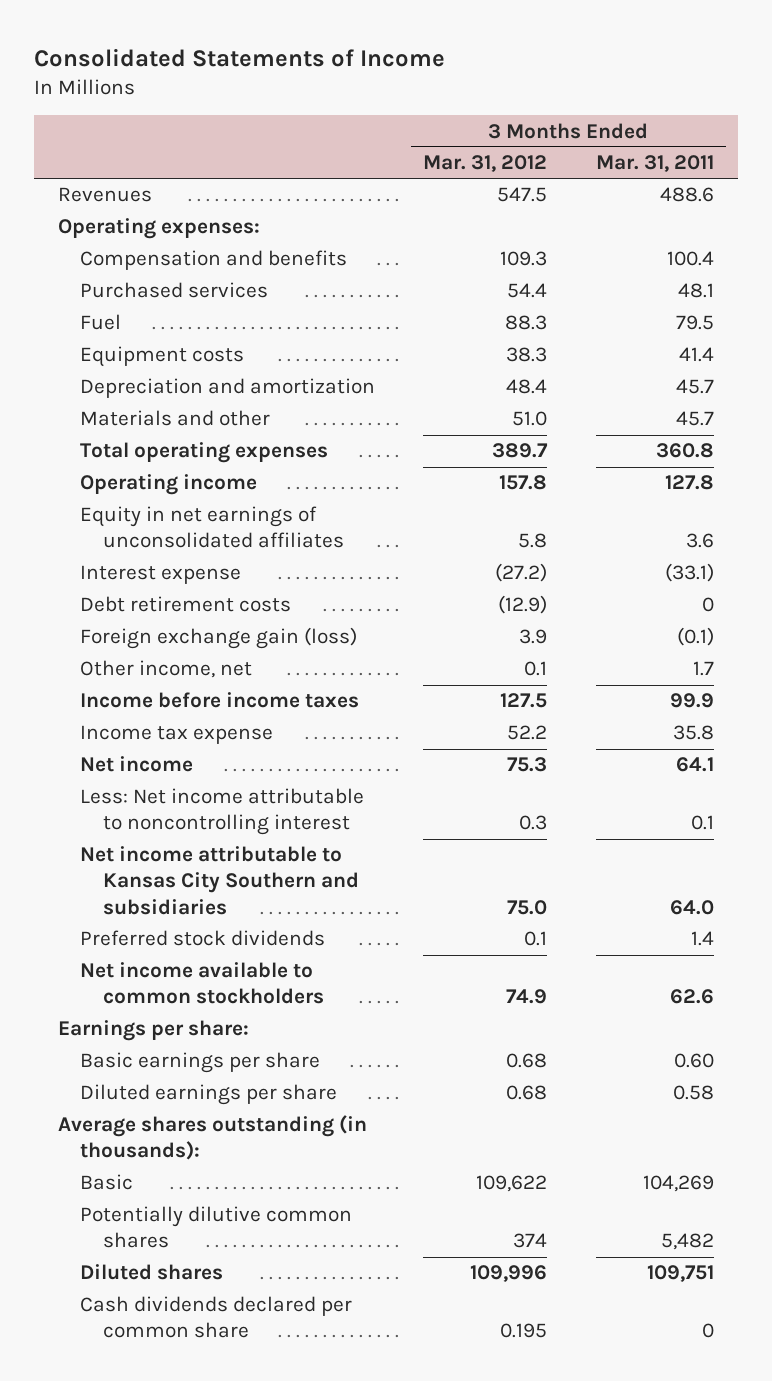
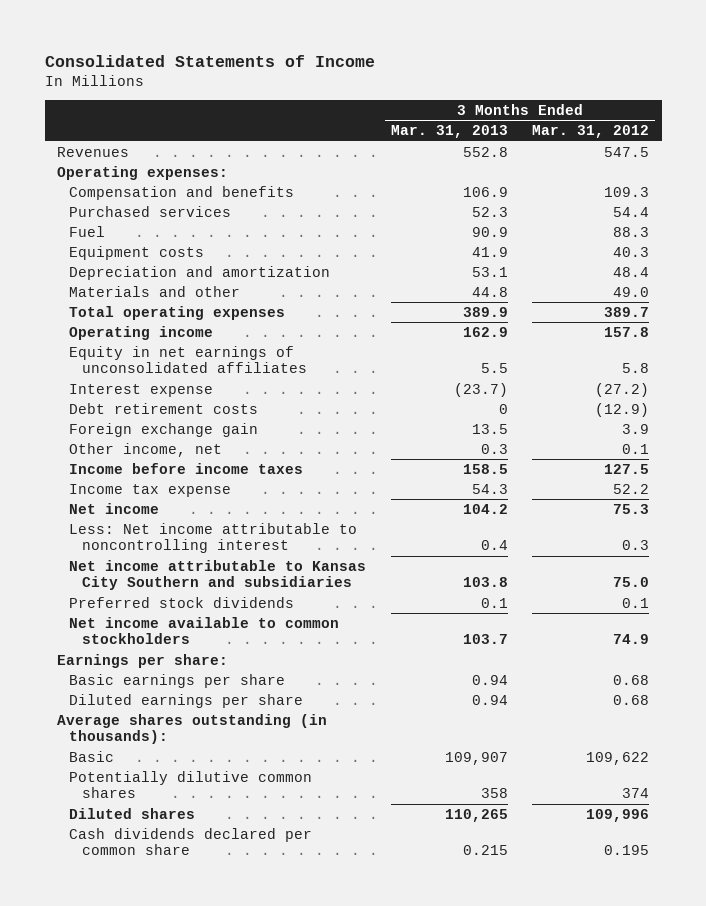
- | 3 Months Ended Mar. 31, 2012 | 3 Months Ended Mar. 31, 2011
+ | 3 Months Ended Mar. 31, 2013 | 3 Months Ended Mar. 31, 2012
- Equipment costs | 38.3 | 41.4
+ Equipment costs | 41.9 | 40.3
- Materials and other | 51.0 | 45.7
+ Materials and other | 44.8 | 49.0
- Foreign exchange gain (loss) | 3.9 | (0.1)
+ Foreign exchange gain | 13.5 | 3.9

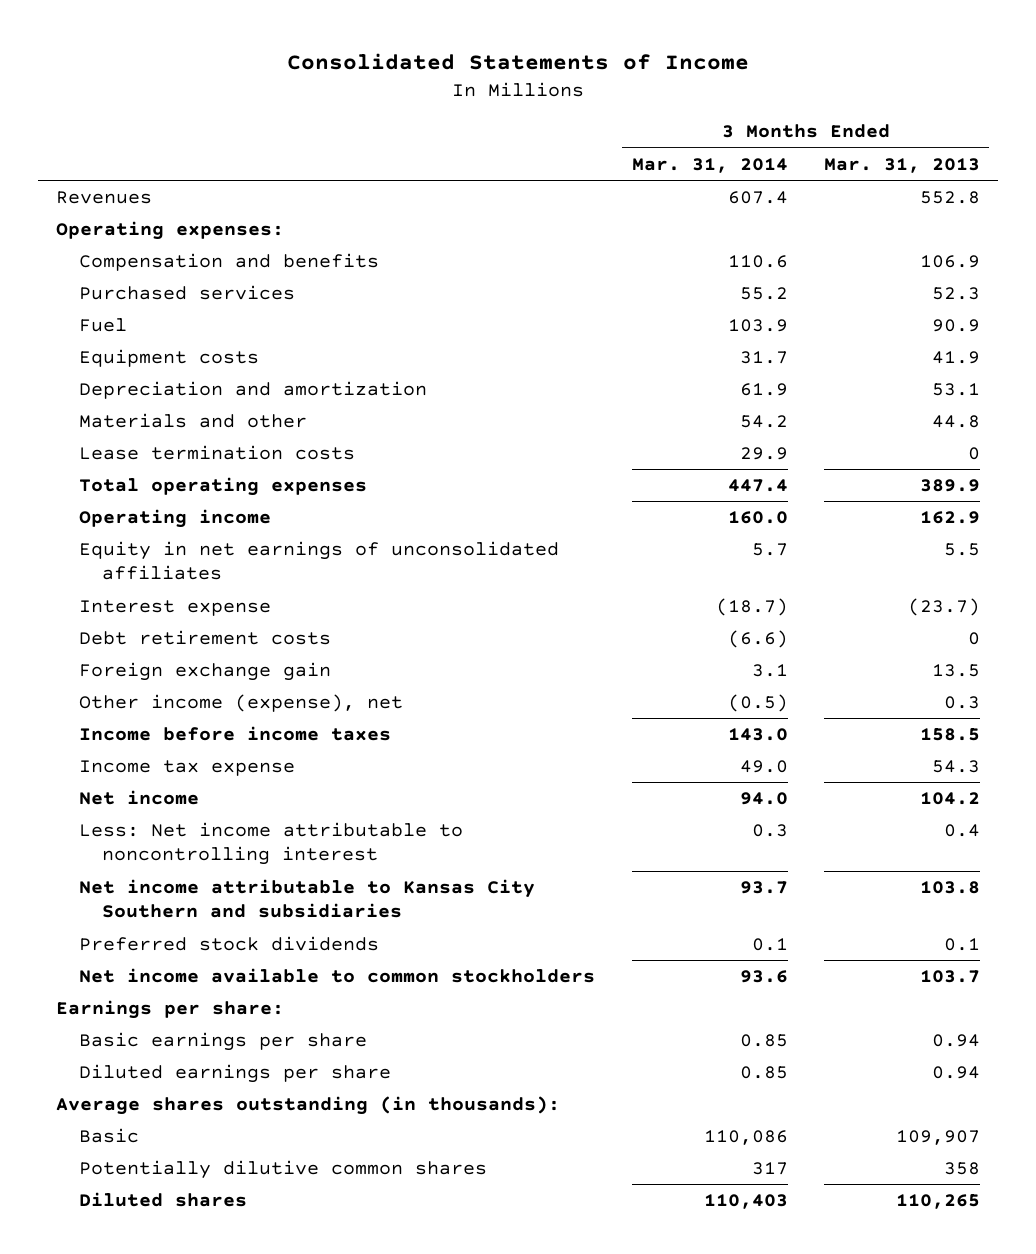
- | 3 Months Ended Mar. 31, 2013 | 3 Months Ended Mar. 31, 2012
+ | 3 Months Ended Mar. 31, 2014 | 3 Months Ended Mar. 31, 2013
+ Lease termination costs | 29.9 | 0
- Other income, net | 0.3 | 0.1
+ Other income (expense), net | (0.5) | 0.3
- Cash dividends declared per common share | 0.215 | 0.195

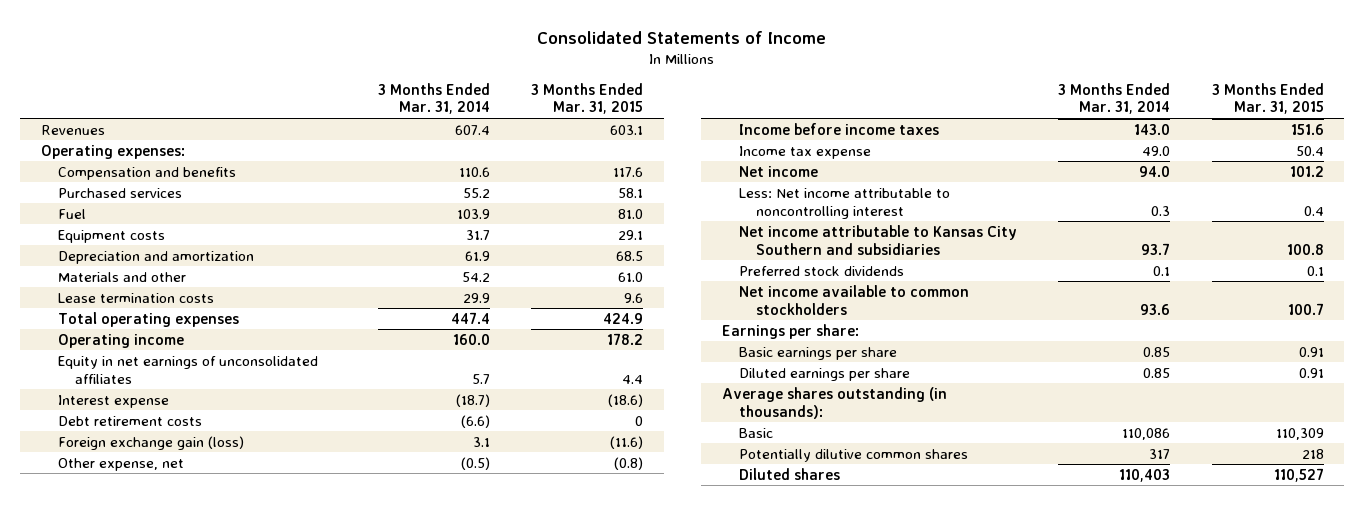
- | 3 Months Ended Mar. 31, 2014 | 3 Months Ended Mar. 31, 2013
+ | 3 Months Ended Mar. 31, 2014 | 3 Months Ended Mar. 31, 2015
- Foreign exchange gain | 3.1 | 13.5
- Other income (expense), net | (0.5) | 0.3
+ Foreign exchange gain (loss) | 3.1 | (11.6)
+ Other expense, net | (0.5) | (0.8)

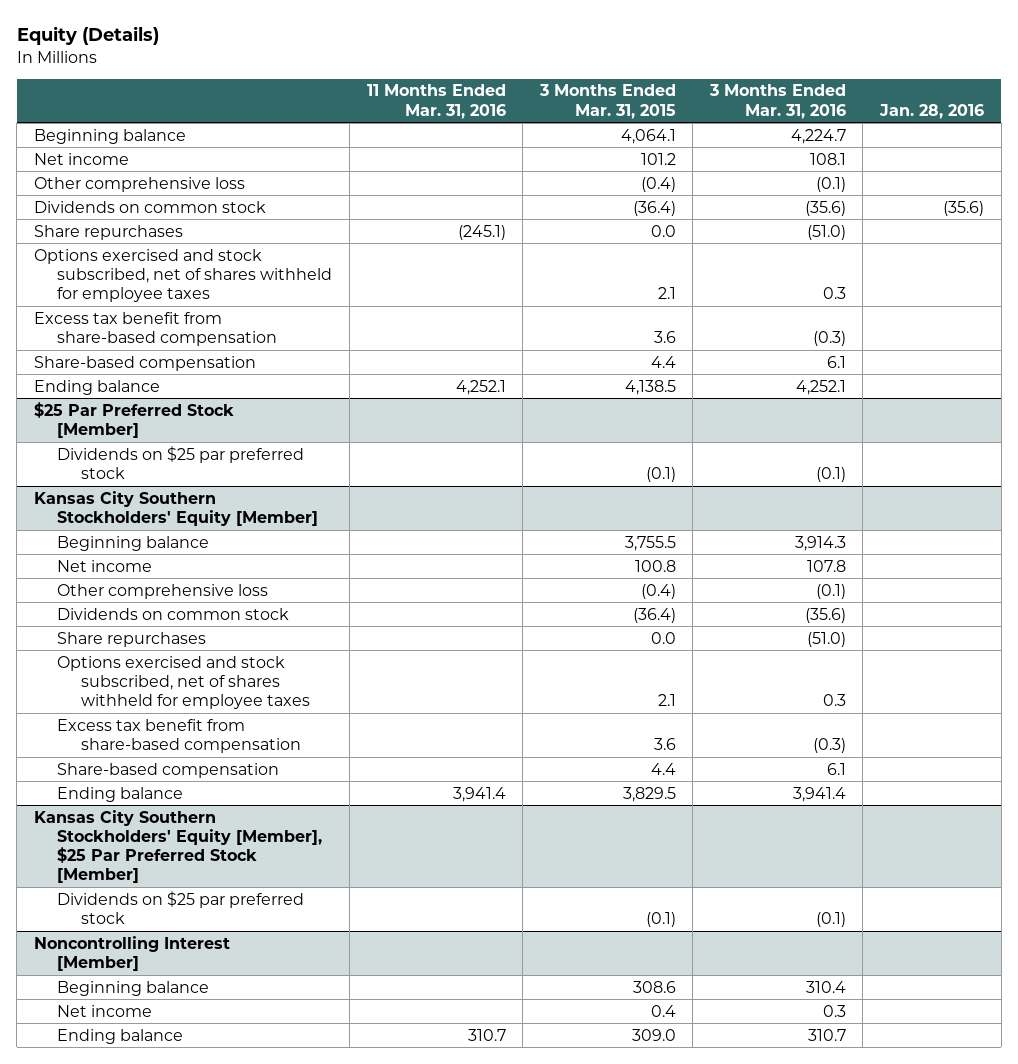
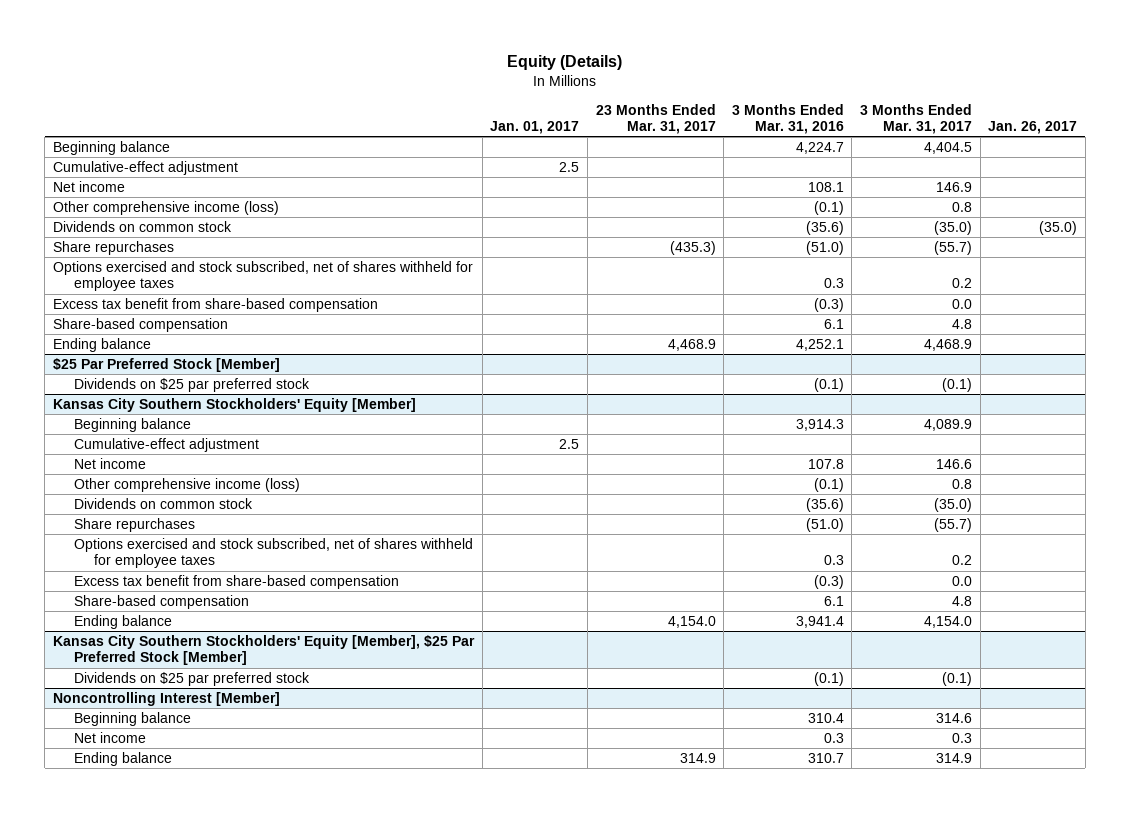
- | 11 Months Ended Mar. 31, 2016 | 3 Months Ended Mar. 31, 2015 | 3 Months Ended Mar. 31, 2016 | Jan. 28, 2016
+ | Jan. 01, 2017 | 23 Months Ended Mar. 31, 2017 | 3 Months Ended Mar. 31, 2016 | 3 Months Ended Mar. 31, 2017 | Jan. 26, 2017
+ Cumulative-effect adjustment | 2.5 | | | |
- Other comprehensive loss | | (0.4) | (0.1) |
+ Other comprehensive income (loss) | | | (0.1) | 0.8 |
@ Kansas City Southern Stockholders' Equity [Member]
+ Cumulative-effect adjustment | 2.5 | | | |
- Other comprehensive loss | | (0.4) | (0.1) |
+ Other comprehensive income (loss) | | | (0.1) | 0.8 |

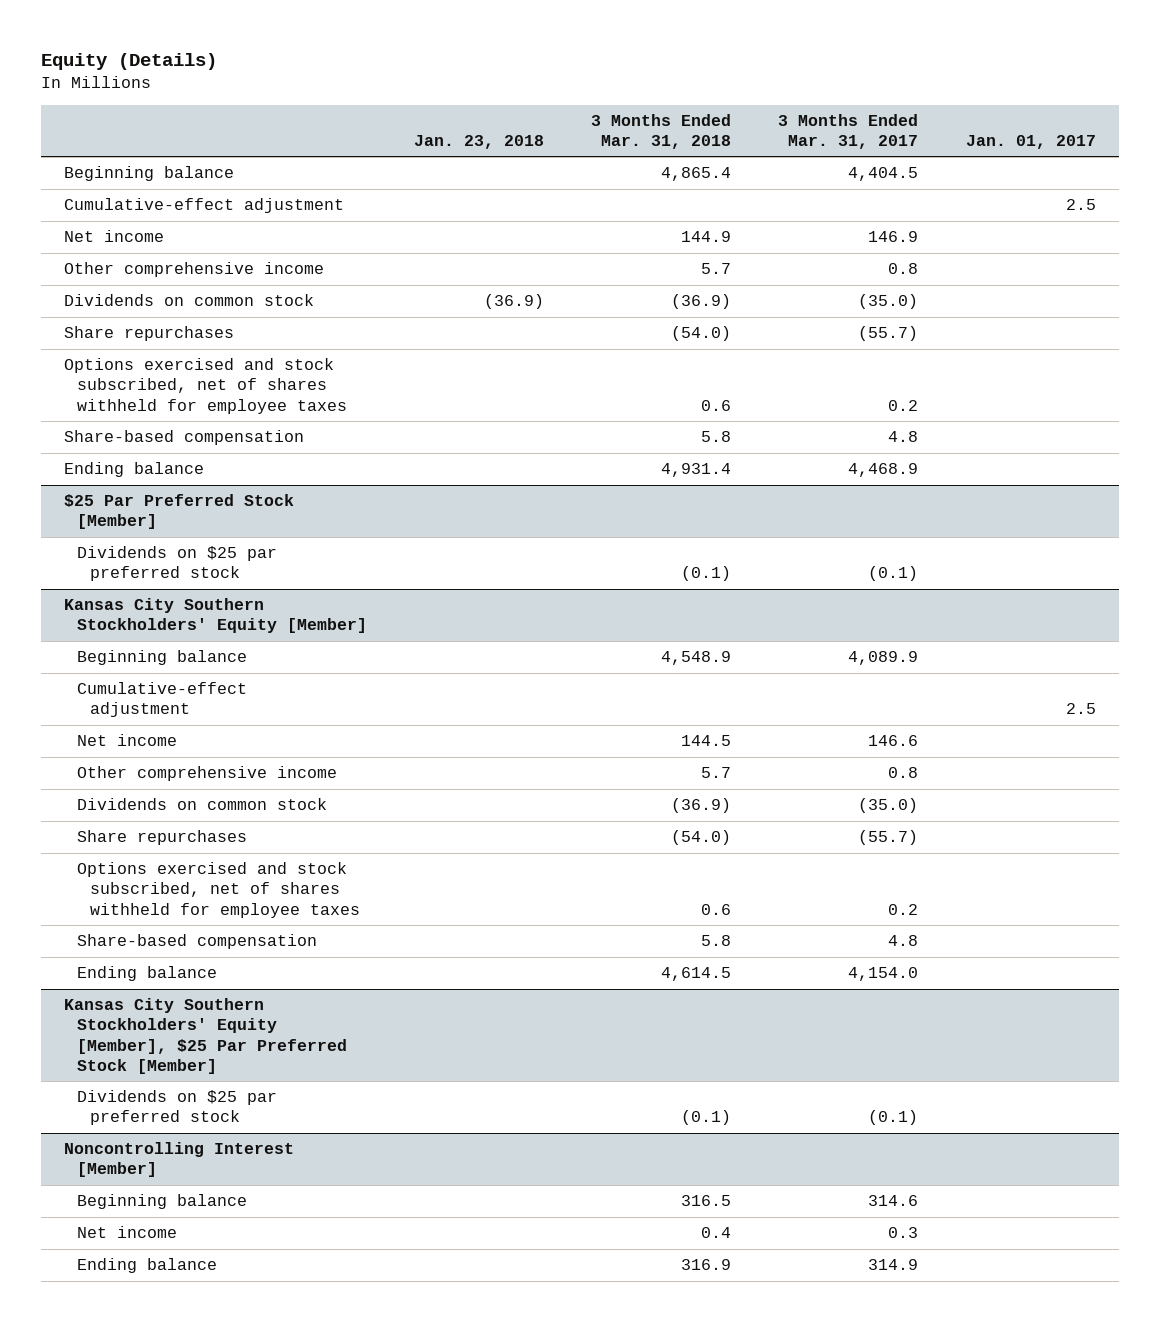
- | Jan. 01, 2017 | 23 Months Ended Mar. 31, 2017 | 3 Months Ended Mar. 31, 2016 | 3 Months Ended Mar. 31, 2017 | Jan. 26, 2017
+ | Jan. 23, 2018 | 3 Months Ended Mar. 31, 2018 | 3 Months Ended Mar. 31, 2017 | Jan. 01, 2017
- Other comprehensive income (loss) | | | (0.1) | 0.8 |
+ Other comprehensive income | | 5.7 | 0.8 |
- Excess tax benefit from share-based compensation | | | (0.3) | 0.0 |
@ Kansas City Southern Stockholders' Equity [Member]
- Other comprehensive income (loss) | | | (0.1) | 0.8 |
+ Other comprehensive income | | 5.7 | 0.8 |
- Excess tax benefit from share-based compensation | | | (0.3) | 0.0 |

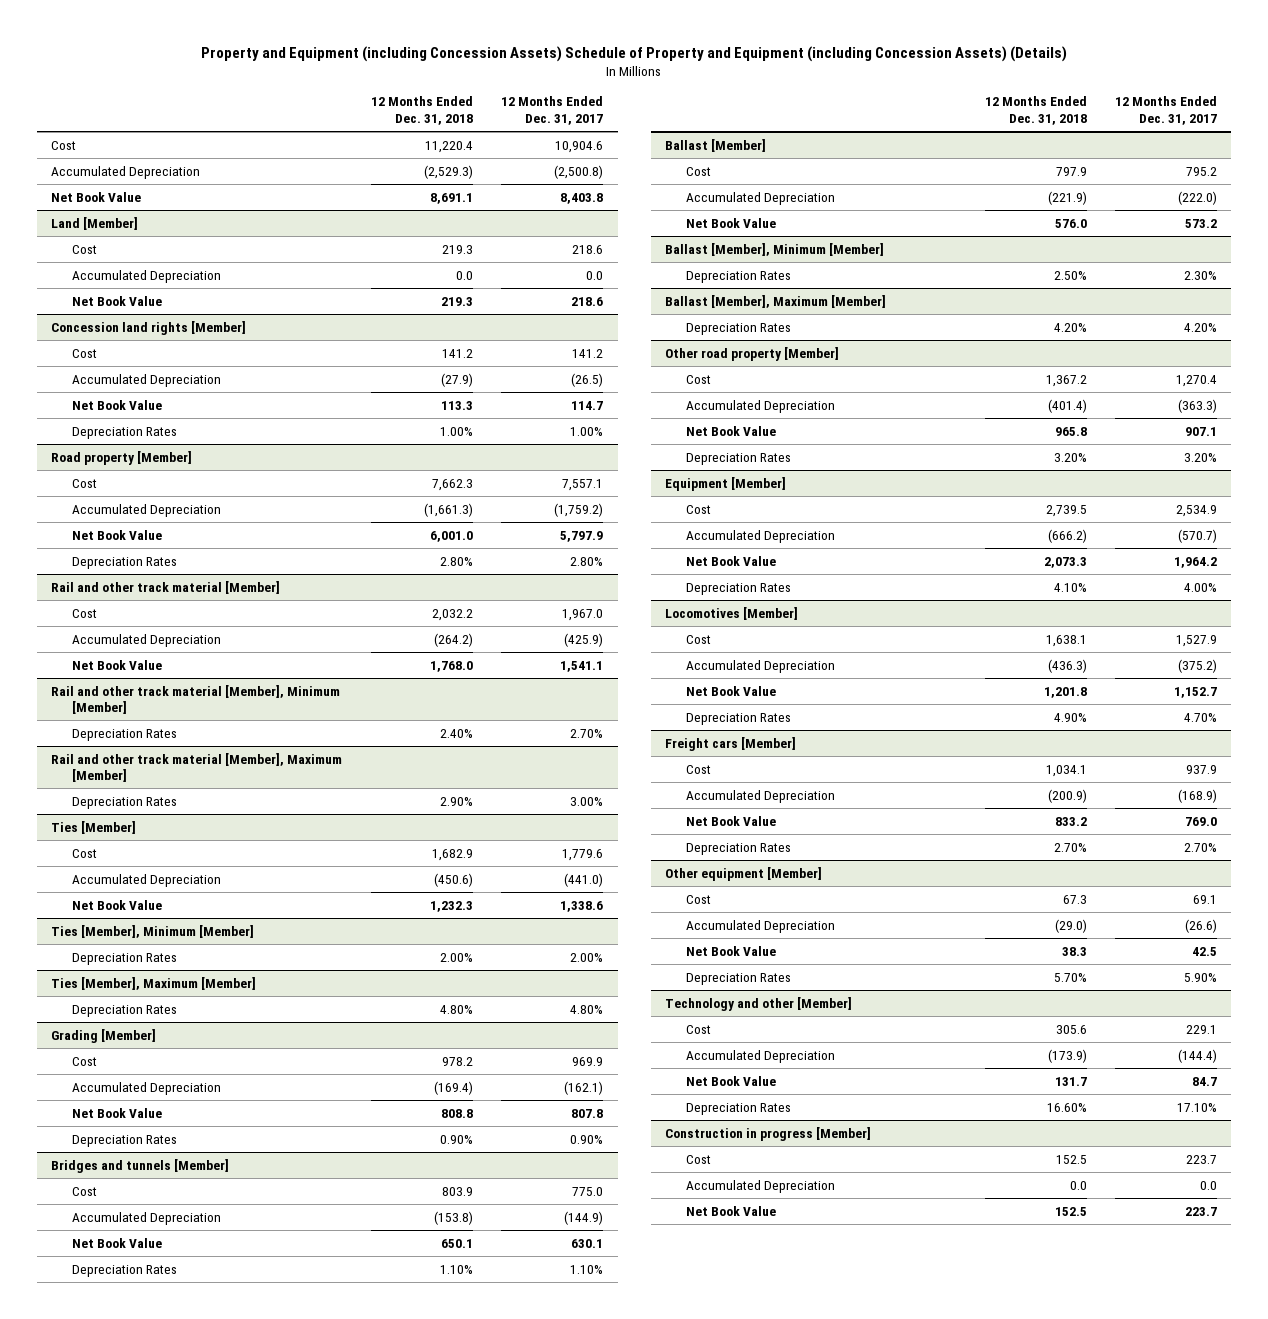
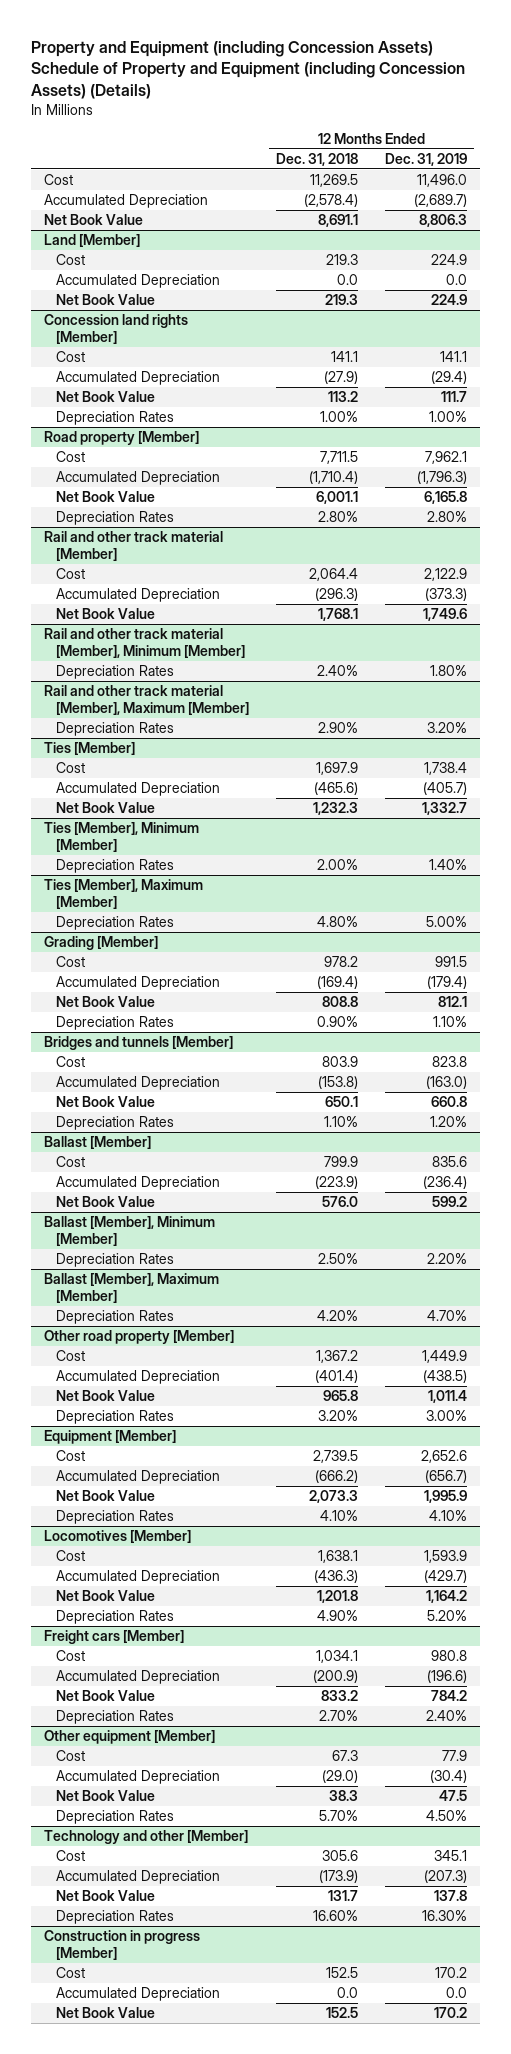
- | 12 Months Ended Dec. 31, 2018 | 12 Months Ended Dec. 31, 2017
+ | 12 Months Ended Dec. 31, 2018 | 12 Months Ended Dec. 31, 2019
- Cost | 11,220.4 | 10,904.6
- Accumulated Depreciation | (2,529.3) | (2,500.8)
+ Cost | 11,269.5 | 11,496.0
+ Accumulated Depreciation | (2,578.4) | (2,689.7)
@ Concession land rights [Member]
- Cost | 141.2 | 141.2
+ Cost | 141.1 | 141.1
- Net Book Value | 113.3 | 114.7
+ Net Book Value | 113.2 | 111.7
@ Road property [Member]
- Cost | 7,662.3 | 7,557.1
- Accumulated Depreciation | (1,661.3) | (1,759.2)
- Net Book Value | 6,001.0 | 5,797.9
+ Cost | 7,711.5 | 7,962.1
+ Accumulated Depreciation | (1,710.4) | (1,796.3)
+ Net Book Value | 6,001.1 | 6,165.8
@ Rail and other track material [Member]
- Cost | 2,032.2 | 1,967.0
- Accumulated Depreciation | (264.2) | (425.9)
- Net Book Value | 1,768.0 | 1,541.1
+ Cost | 2,064.4 | 2,122.9
+ Accumulated Depreciation | (296.3) | (373.3)
+ Net Book Value | 1,768.1 | 1,749.6
@ Ties [Member]
- Cost | 1,682.9 | 1,779.6
- Accumulated Depreciation | (450.6) | (441.0)
+ Cost | 1,697.9 | 1,738.4
+ Accumulated Depreciation | (465.6) | (405.7)
@ Ballast [Member]
- Cost | 797.9 | 795.2
- Accumulated Depreciation | (221.9) | (222.0)
+ Cost | 799.9 | 835.6
+ Accumulated Depreciation | (223.9) | (236.4)

